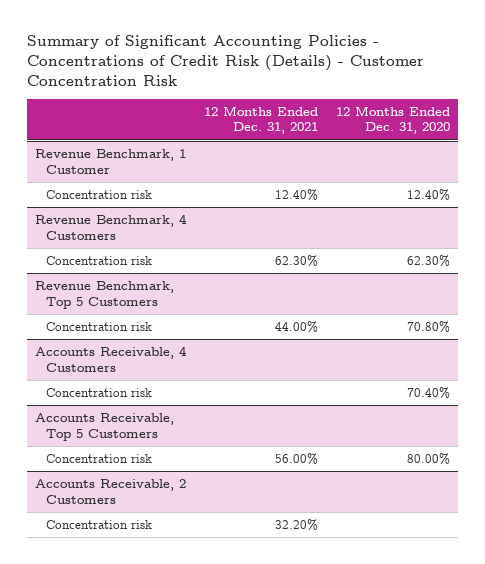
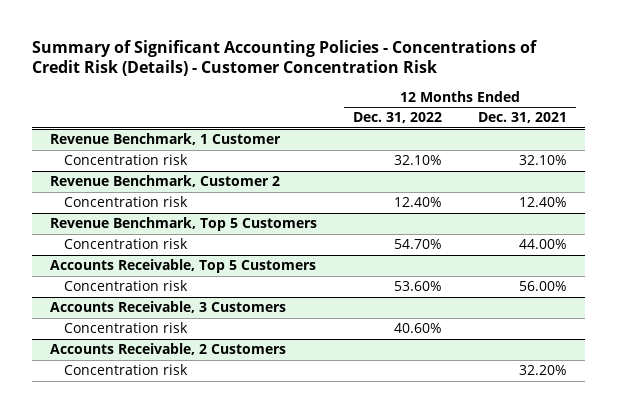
- | 12 Months Ended Dec. 31, 2021 | 12 Months Ended Dec. 31, 2020
+ | 12 Months Ended Dec. 31, 2022 | 12 Months Ended Dec. 31, 2021
@ Revenue Benchmark, 1 Customer
+ Concentration risk | 32.10% | 32.10%
+ Revenue Benchmark, Customer 2
- Revenue Benchmark, 4 Customers
- Concentration risk | 62.30% | 62.30%
- Accounts Receivable, 4 Customers
- Concentration risk | | 70.40%
+ Accounts Receivable, 3 Customers
+ Concentration risk | 40.60% |

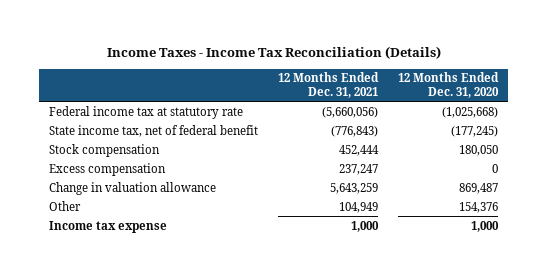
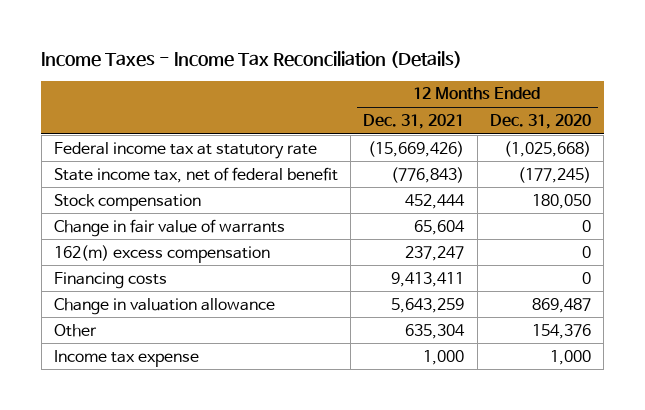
- Federal income tax at statutory rate | (5,660,056) | (1,025,668)
+ Federal income tax at statutory rate | (15,669,426) | (1,025,668)
- Excess compensation | 237,247 | 0
+ Change in fair value of warrants | 65,604 | 0
+ 162(m) excess compensation | 237,247 | 0
+ Financing costs | 9,413,411 | 0
- Other | 104,949 | 154,376
+ Other | 635,304 | 154,376

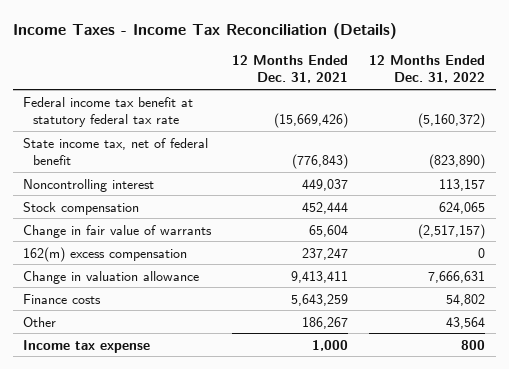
- | 12 Months Ended Dec. 31, 2021 | 12 Months Ended Dec. 31, 2020
+ | 12 Months Ended Dec. 31, 2021 | 12 Months Ended Dec. 31, 2022
- Federal income tax at statutory rate | (15,669,426) | (1,025,668)
+ Federal income tax benefit at statutory federal tax rate | (15,669,426) | (5,160,372)
+ Noncontrolling interest | 449,037 | 113,157
- Financing costs | 9,413,411 | 0
- Change in valuation allowance | 5,643,259 | 869,487
- Other | 635,304 | 154,376
+ Change in valuation allowance | 9,413,411 | 7,666,631
+ Finance costs | 5,643,259 | 54,802
+ Other | 186,267 | 43,564

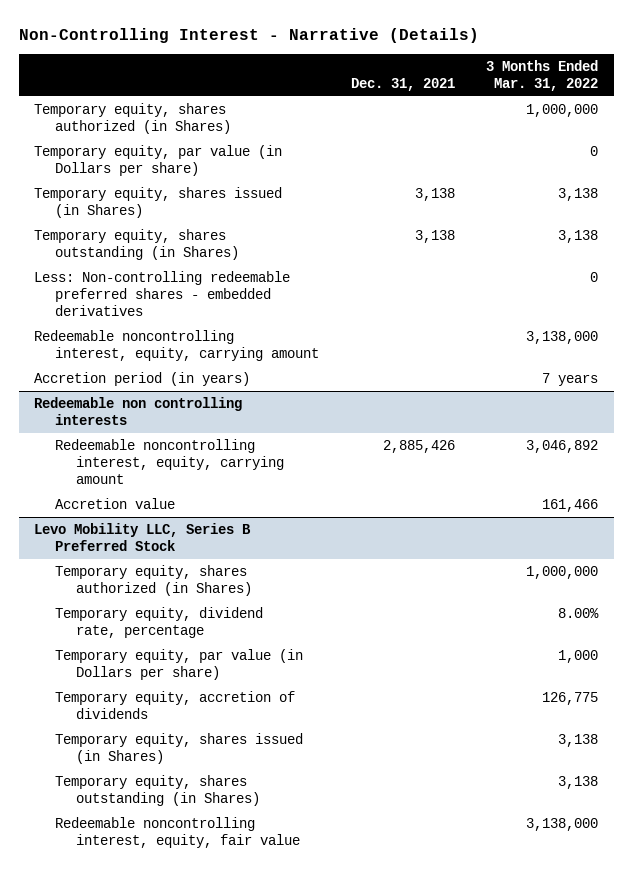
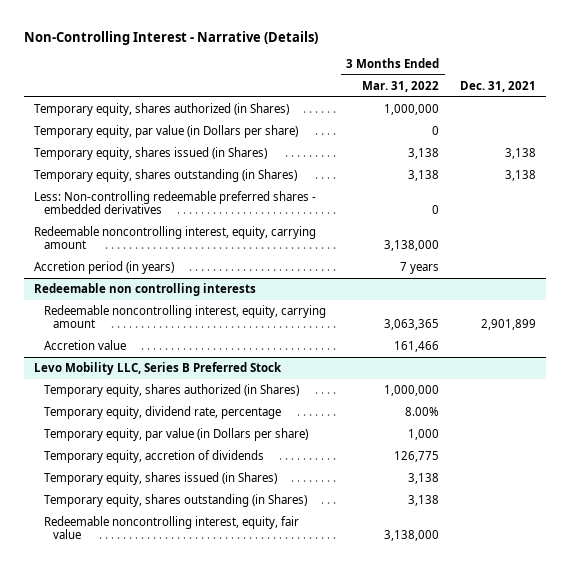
- | Dec. 31, 2021 | 3 Months Ended Mar. 31, 2022
+ | 3 Months Ended Mar. 31, 2022 | Dec. 31, 2021
@ Redeemable non controlling interests
- Redeemable noncontrolling interest, equity, carrying amount | 2,885,426 | 3,046,892
+ Redeemable noncontrolling interest, equity, carrying amount | 3,063,365 | 2,901,899

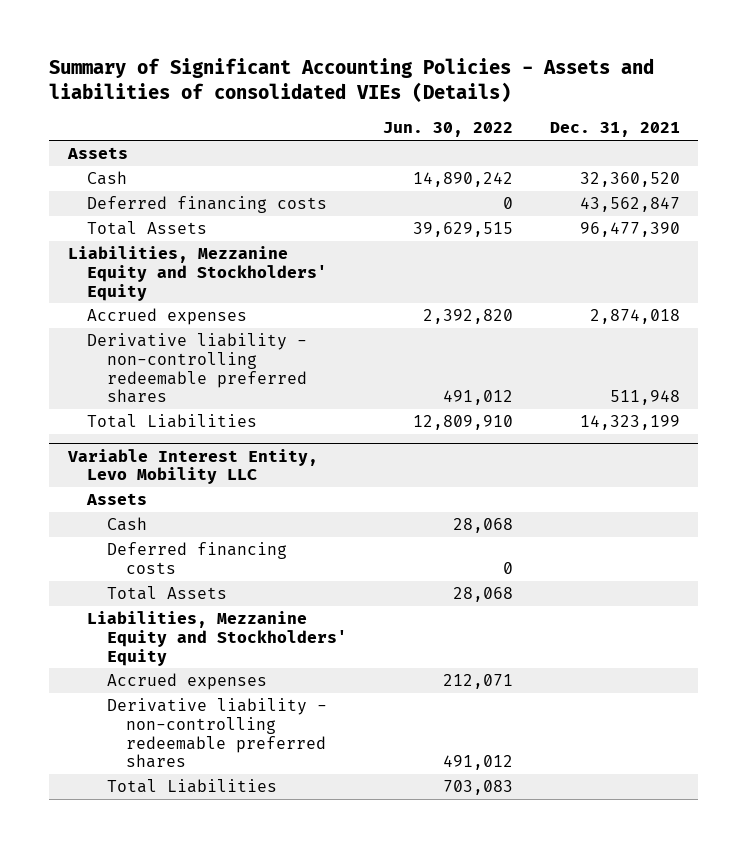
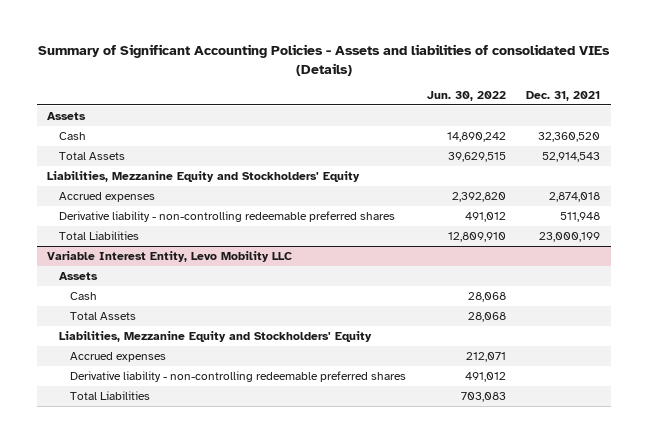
- Deferred financing costs | 0 | 43,562,847
- Total Assets | 39,629,515 | 96,477,390
+ Total Assets | 39,629,515 | 52,914,543
- Total Liabilities | 12,809,910 | 14,323,199
+ Total Liabilities | 12,809,910 | 23,000,199
@ Variable Interest Entity, Levo Mobility LLC
- Deferred financing costs | 0 |

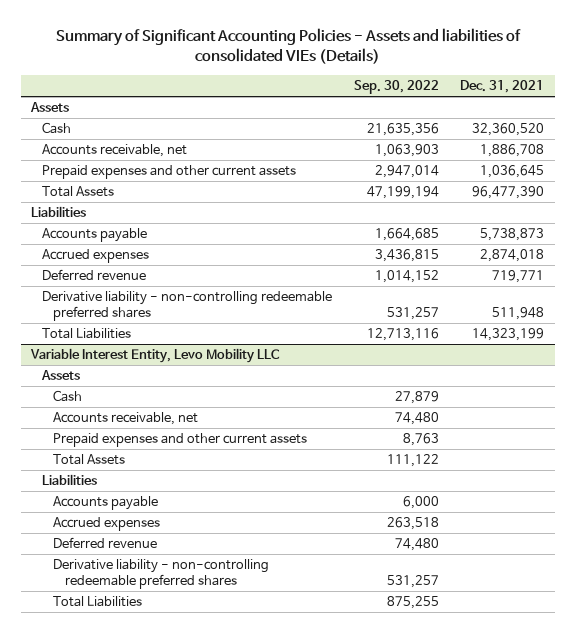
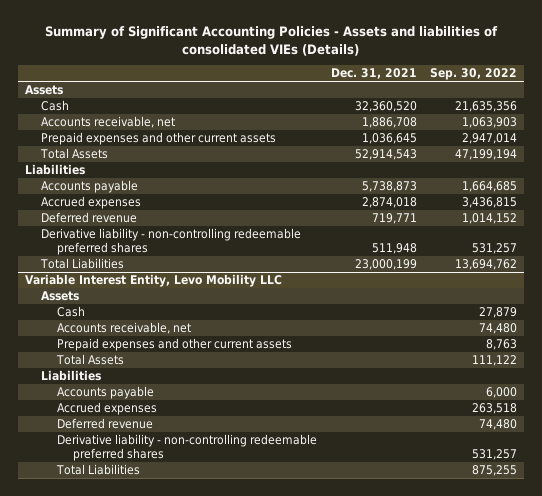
- | Sep. 30, 2022 | Dec. 31, 2021
+ | Dec. 31, 2021 | Sep. 30, 2022
- Total Assets | 47,199,194 | 96,477,390
+ Total Assets | 52,914,543 | 47,199,194
- Total Liabilities | 12,713,116 | 14,323,199
+ Total Liabilities | 23,000,199 | 13,694,762

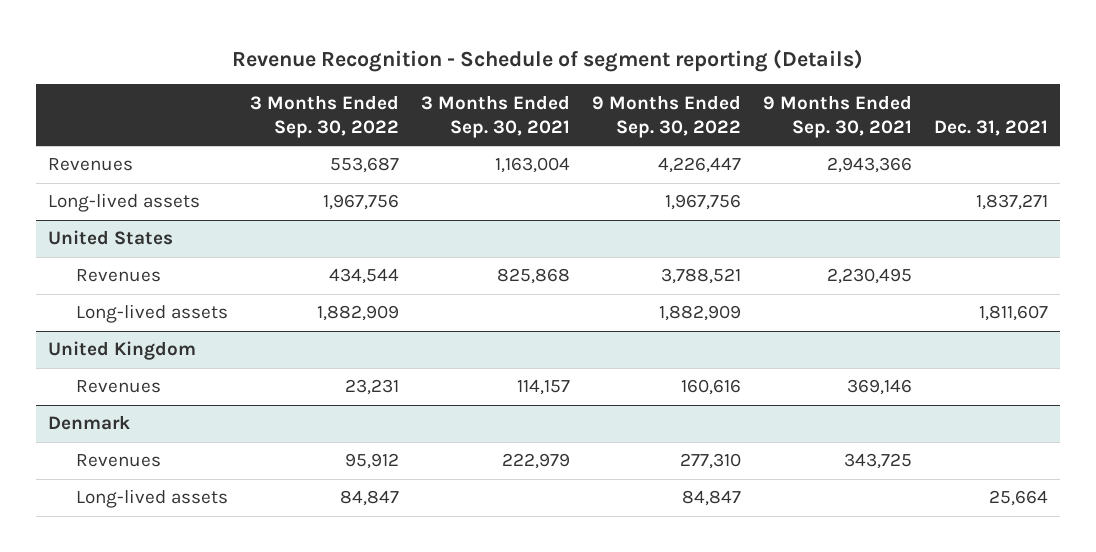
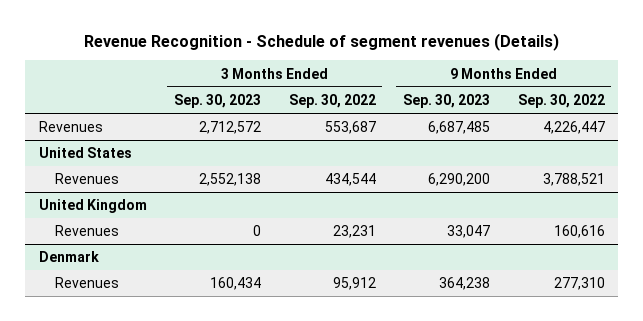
- Revenue Recognition - Schedule of segment reporting (Details)
+ Revenue Recognition - Schedule of segment revenues (Details)
- | 3 Months Ended Sep. 30, 2022 | 3 Months Ended Sep. 30, 2021 | 9 Months Ended Sep. 30, 2022 | 9 Months Ended Sep. 30, 2021 | Dec. 31, 2021
+ | 3 Months Ended Sep. 30, 2023 | 3 Months Ended Sep. 30, 2022 | 9 Months Ended Sep. 30, 2023 | 9 Months Ended Sep. 30, 2022
- Long-lived assets | 1,967,756 | | 1,967,756 | | 1,837,271
@ United States
- Long-lived assets | 1,882,909 | | 1,882,909 | | 1,811,607
@ Denmark
- Long-lived assets | 84,847 | | 84,847 | | 25,664

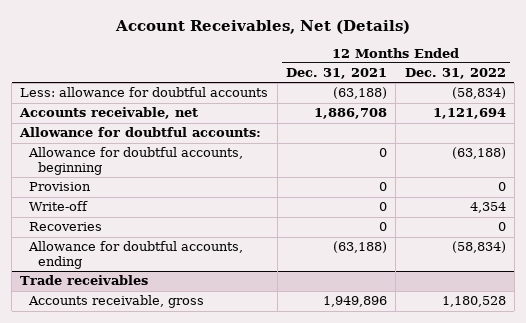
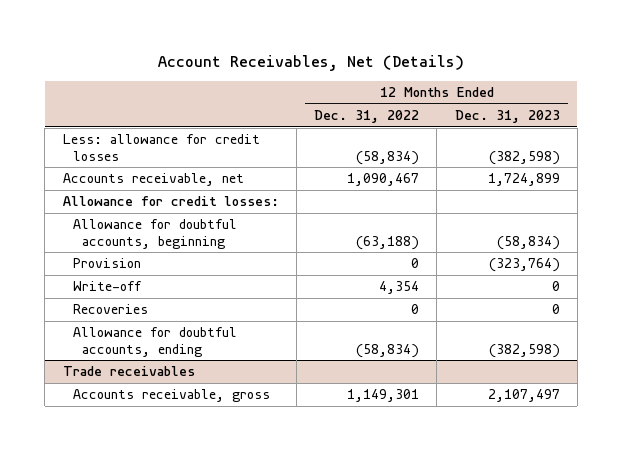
- | 12 Months Ended Dec. 31, 2021 | 12 Months Ended Dec. 31, 2022
+ | 12 Months Ended Dec. 31, 2022 | 12 Months Ended Dec. 31, 2023
- Less: allowance for doubtful accounts | (63,188) | (58,834)
- Accounts receivable, net | 1,886,708 | 1,121,694
- Allowance for doubtful accounts:
+ Less: allowance for credit losses | (58,834) | (382,598)
+ Accounts receivable, net | 1,090,467 | 1,724,899
+ Allowance for credit losses:
@ Trade receivables
- Accounts receivable, gross | 1,949,896 | 1,180,528
+ Accounts receivable, gross | 1,149,301 | 2,107,497

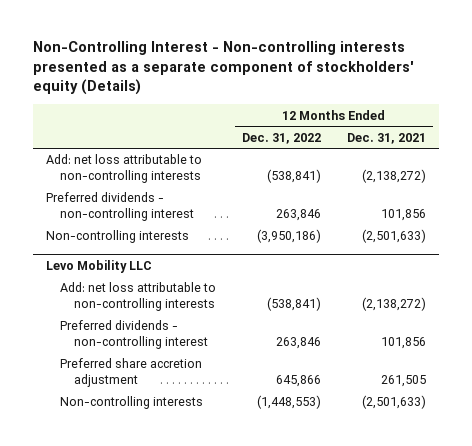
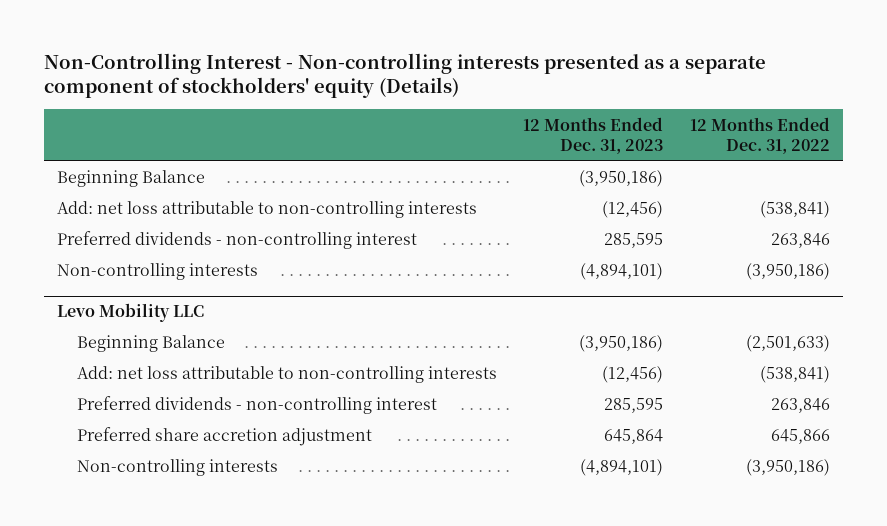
- | 12 Months Ended Dec. 31, 2022 | 12 Months Ended Dec. 31, 2021
+ | 12 Months Ended Dec. 31, 2023 | 12 Months Ended Dec. 31, 2022
+ Beginning Balance | (3,950,186) |
@ Levo Mobility LLC
+ Beginning Balance | (3,950,186) | (2,501,633)
- Non-controlling interests | (1,448,553) | (2,501,633)
+ Non-controlling interests | (4,894,101) | (3,950,186)

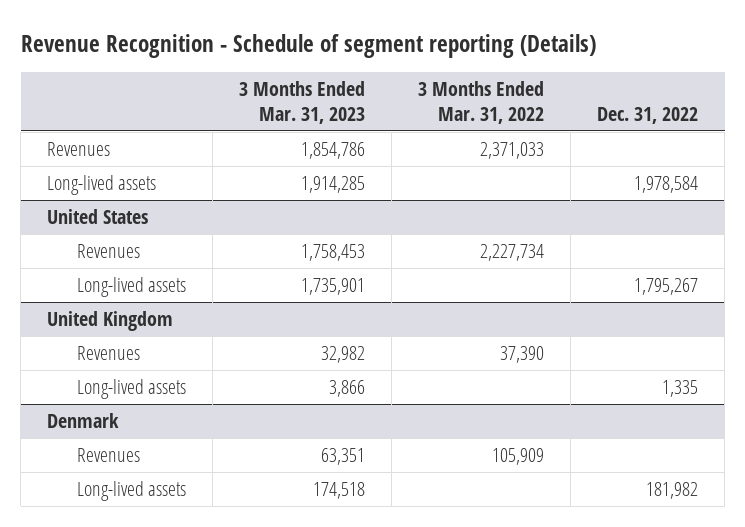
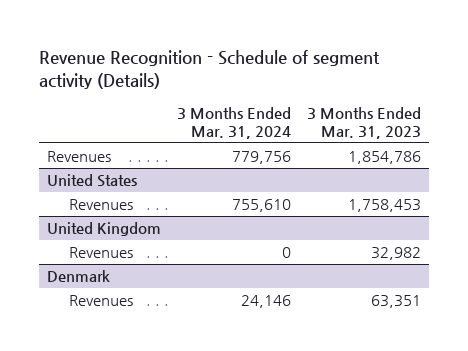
- Revenue Recognition - Schedule of segment reporting (Details)
+ Revenue Recognition - Schedule of segment activity (Details)
- | 3 Months Ended Mar. 31, 2023 | 3 Months Ended Mar. 31, 2022 | Dec. 31, 2022
+ | 3 Months Ended Mar. 31, 2024 | 3 Months Ended Mar. 31, 2023
- Long-lived assets | 1,914,285 | | 1,978,584
@ United States
- Long-lived assets | 1,735,901 | | 1,795,267
@ United Kingdom
- Long-lived assets | 3,866 | | 1,335
@ Denmark
- Long-lived assets | 174,518 | | 181,982

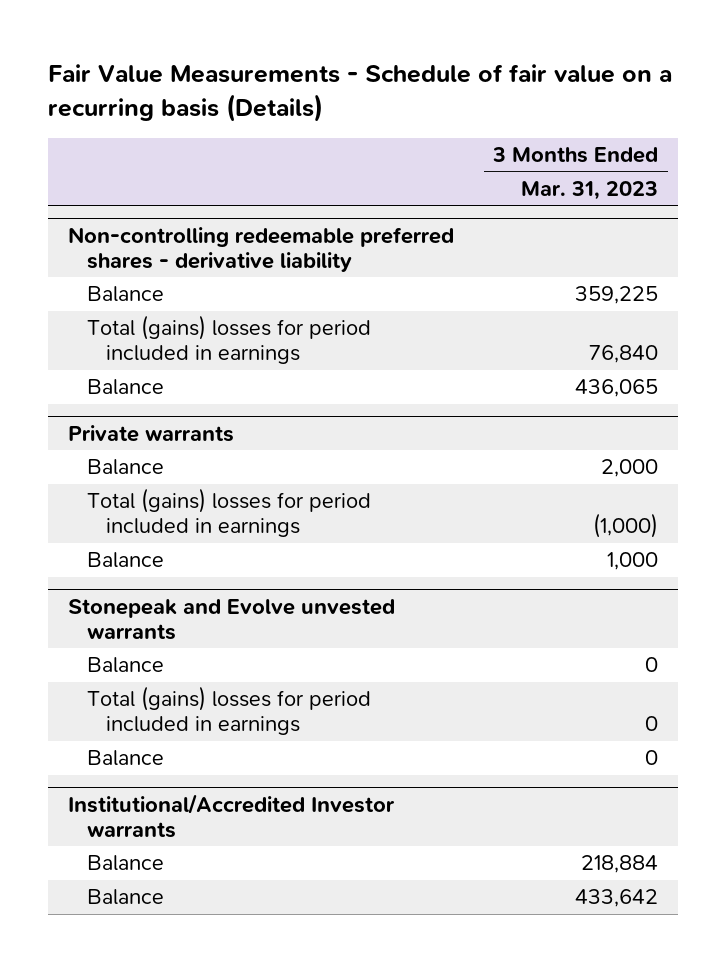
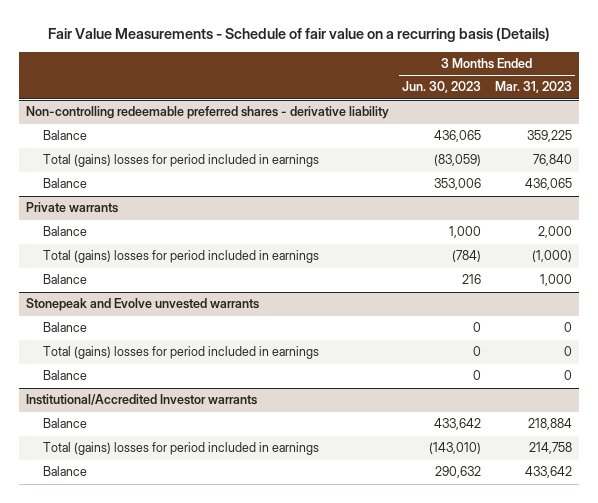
- | 3 Months Ended Mar. 31, 2023
+ | 3 Months Ended Jun. 30, 2023 | 3 Months Ended Mar. 31, 2023
@ Institutional/Accredited Investor warrants
+ Total (gains) losses for period included in earnings | (143,010) | 214,758

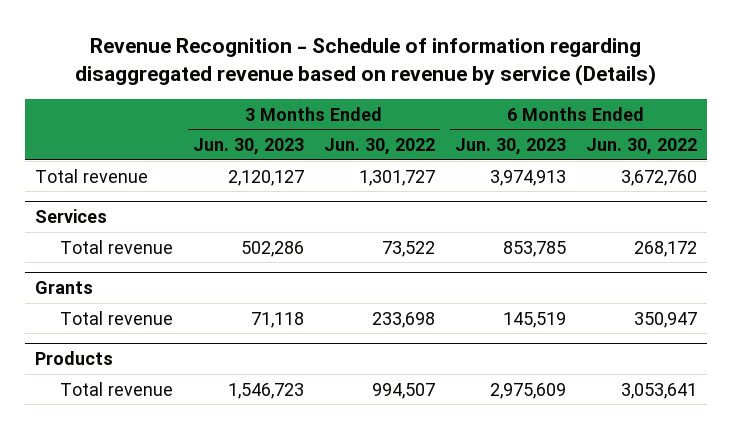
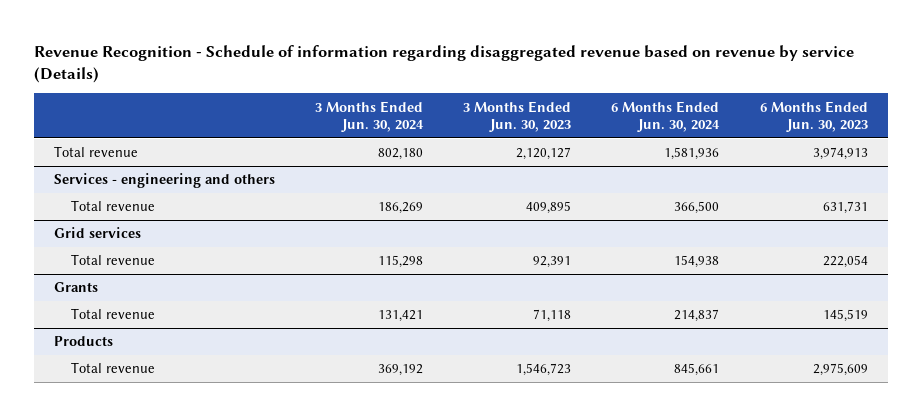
- | 3 Months Ended Jun. 30, 2023 | 3 Months Ended Jun. 30, 2022 | 6 Months Ended Jun. 30, 2023 | 6 Months Ended Jun. 30, 2022
+ | 3 Months Ended Jun. 30, 2024 | 3 Months Ended Jun. 30, 2023 | 6 Months Ended Jun. 30, 2024 | 6 Months Ended Jun. 30, 2023
- Services
- Total revenue | 502,286 | 73,522 | 853,785 | 268,172
+ Services - engineering and others
+ Total revenue | 186,269 | 409,895 | 366,500 | 631,731
+ Grid services
+ Total revenue | 115,298 | 92,391 | 154,938 | 222,054

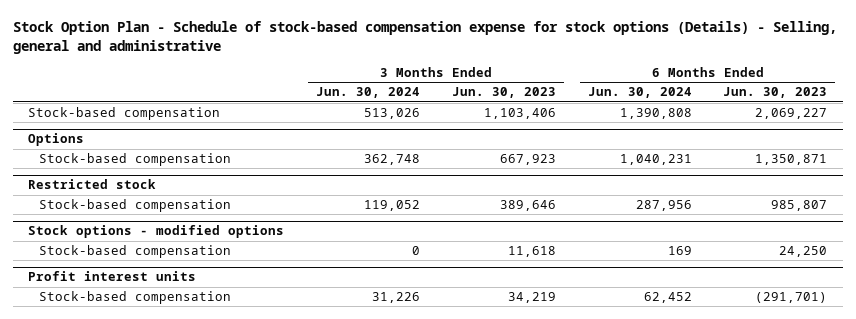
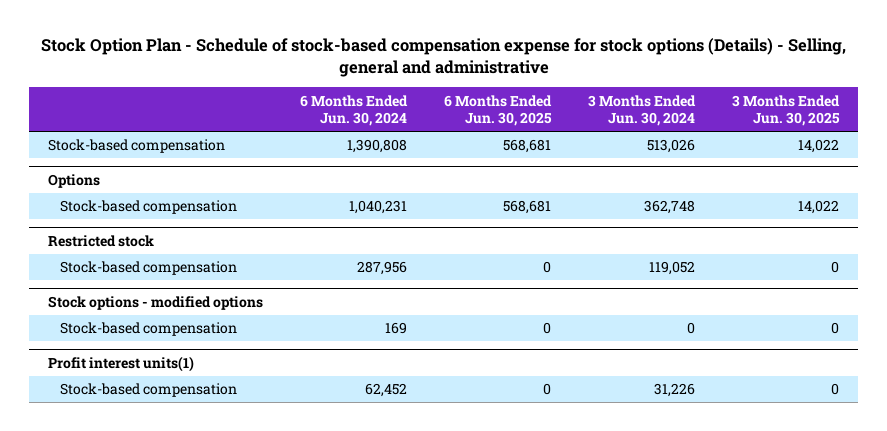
- | 3 Months Ended Jun. 30, 2024 | 3 Months Ended Jun. 30, 2023 | 6 Months Ended Jun. 30, 2024 | 6 Months Ended Jun. 30, 2023
+ | 6 Months Ended Jun. 30, 2024 | 6 Months Ended Jun. 30, 2025 | 3 Months Ended Jun. 30, 2024 | 3 Months Ended Jun. 30, 2025
- Profit interest units
+ Profit interest units(1)

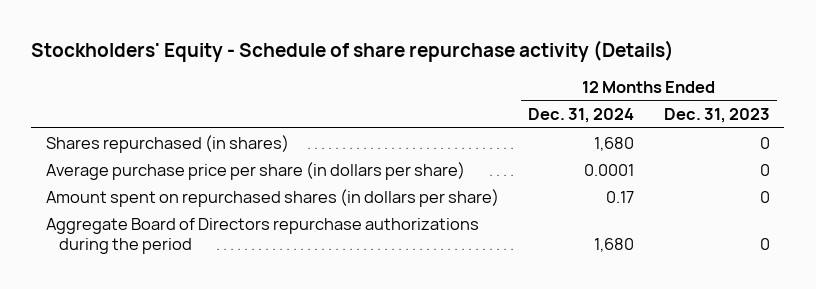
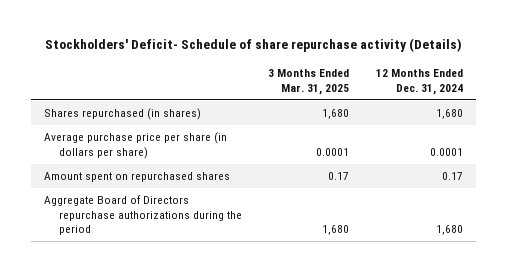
- Stockholders' Equity - Schedule of share repurchase activity (Details)
+ Stockholders' Deficit- Schedule of share repurchase activity (Details)
- | 12 Months Ended Dec. 31, 2024 | 12 Months Ended Dec. 31, 2023
+ | 3 Months Ended Mar. 31, 2025 | 12 Months Ended Dec. 31, 2024
- Amount spent on repurchased shares (in dollars per share) | 0.17 | 0
+ Amount spent on repurchased shares | 0.17 | 0.17

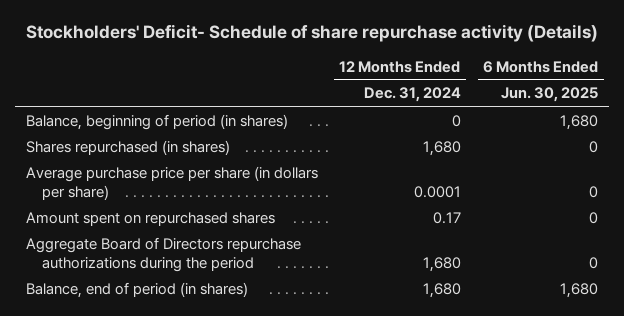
- | 3 Months Ended Mar. 31, 2025 | 12 Months Ended Dec. 31, 2024
+ | 12 Months Ended Dec. 31, 2024 | 6 Months Ended Jun. 30, 2025
+ Balance, beginning of period (in shares) | 0 | 1,680
+ Balance, end of period (in shares) | 1,680 | 1,680

